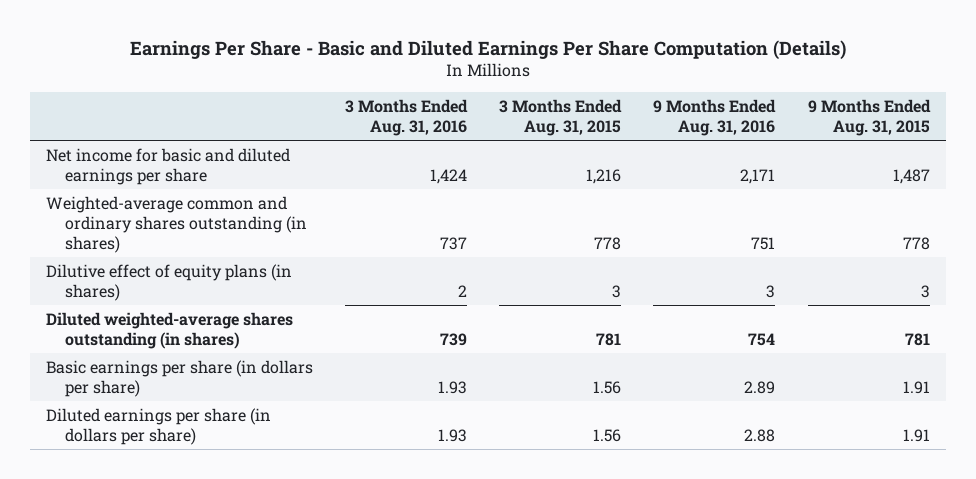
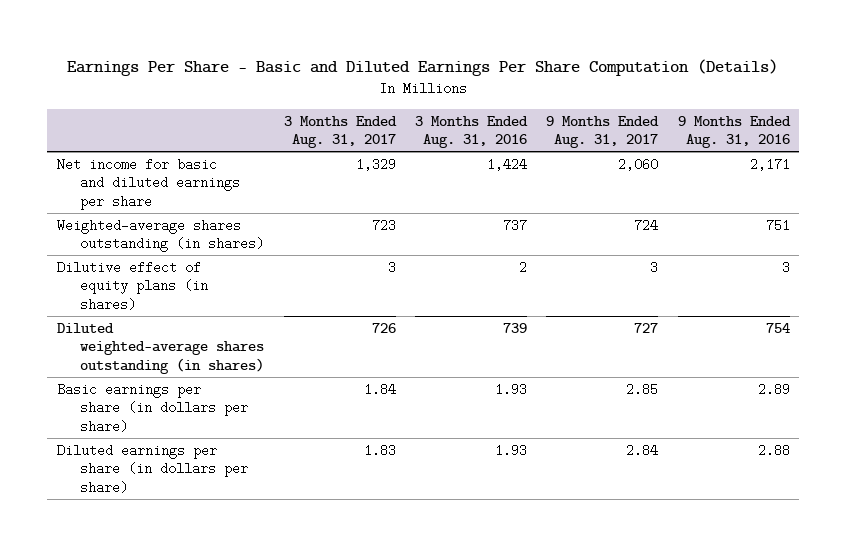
- | 3 Months Ended Aug. 31, 2016 | 3 Months Ended Aug. 31, 2015 | 9 Months Ended Aug. 31, 2016 | 9 Months Ended Aug. 31, 2015
+ | 3 Months Ended Aug. 31, 2017 | 3 Months Ended Aug. 31, 2016 | 9 Months Ended Aug. 31, 2017 | 9 Months Ended Aug. 31, 2016
- Weighted-average common and ordinary shares outstanding (in shares) | 737 | 778 | 751 | 778
+ Weighted-average shares outstanding (in shares) | 723 | 737 | 724 | 751

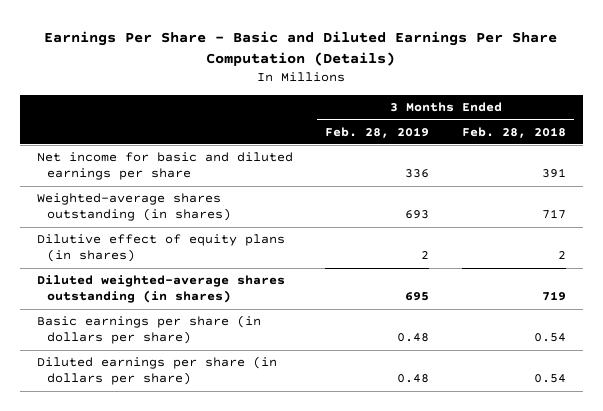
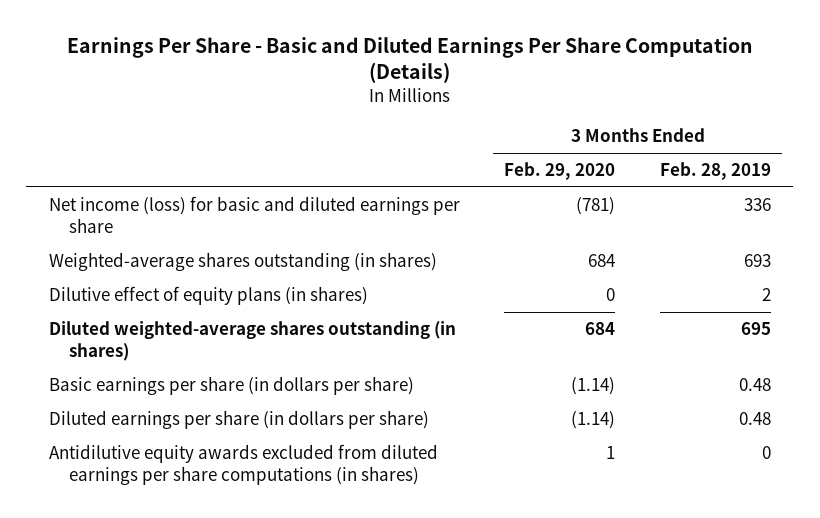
- | 3 Months Ended Feb. 28, 2019 | 3 Months Ended Feb. 28, 2018
+ | 3 Months Ended Feb. 29, 2020 | 3 Months Ended Feb. 28, 2019
- Net income for basic and diluted earnings per share | 336 | 391
+ Net income (loss) for basic and diluted earnings per share | (781) | 336
+ Antidilutive equity awards excluded from diluted earnings per share computations (in shares) | 1 | 0

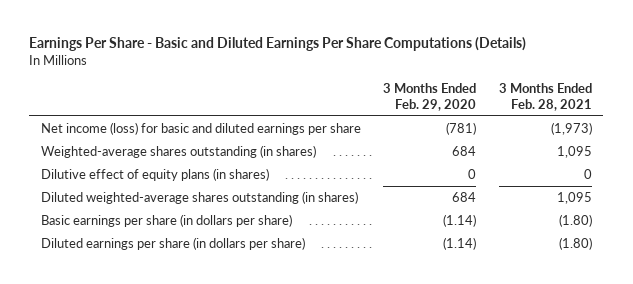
- Earnings Per Share - Basic and Diluted Earnings Per Share Computation (Details)
+ Earnings Per Share - Basic and Diluted Earnings Per Share Computations (Details)
- | 3 Months Ended Feb. 29, 2020 | 3 Months Ended Feb. 28, 2019
+ | 3 Months Ended Feb. 29, 2020 | 3 Months Ended Feb. 28, 2021
- Antidilutive equity awards excluded from diluted earnings per share computations (in shares) | 1 | 0

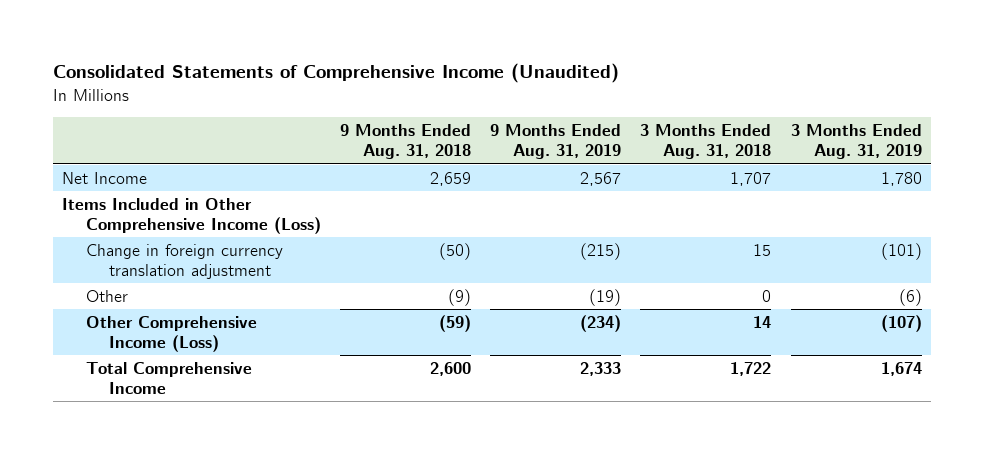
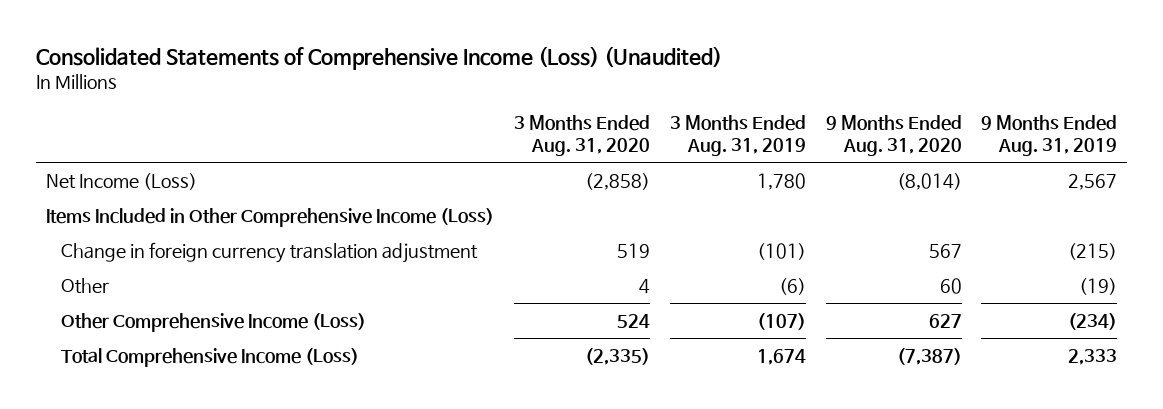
- Consolidated Statements of Comprehensive Income (Unaudited)
+ Consolidated Statements of Comprehensive Income (Loss) (Unaudited)
- | 9 Months Ended Aug. 31, 2018 | 9 Months Ended Aug. 31, 2019 | 3 Months Ended Aug. 31, 2018 | 3 Months Ended Aug. 31, 2019
+ | 3 Months Ended Aug. 31, 2020 | 3 Months Ended Aug. 31, 2019 | 9 Months Ended Aug. 31, 2020 | 9 Months Ended Aug. 31, 2019
- Net Income | 2,659 | 2,567 | 1,707 | 1,780
+ Net Income (Loss) | (2,858) | 1,780 | (8,014) | 2,567
- Total Comprehensive Income | 2,600 | 2,333 | 1,722 | 1,674
+ Total Comprehensive Income (Loss) | (2,335) | 1,674 | (7,387) | 2,333

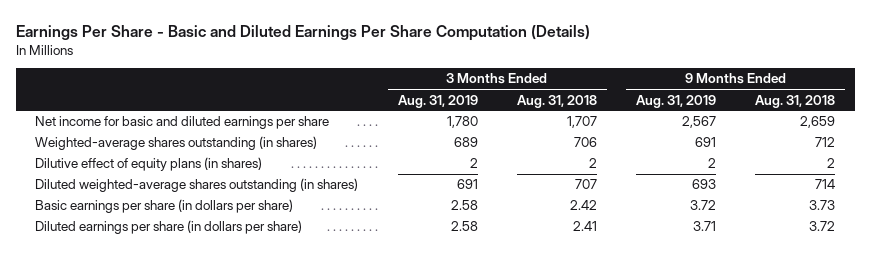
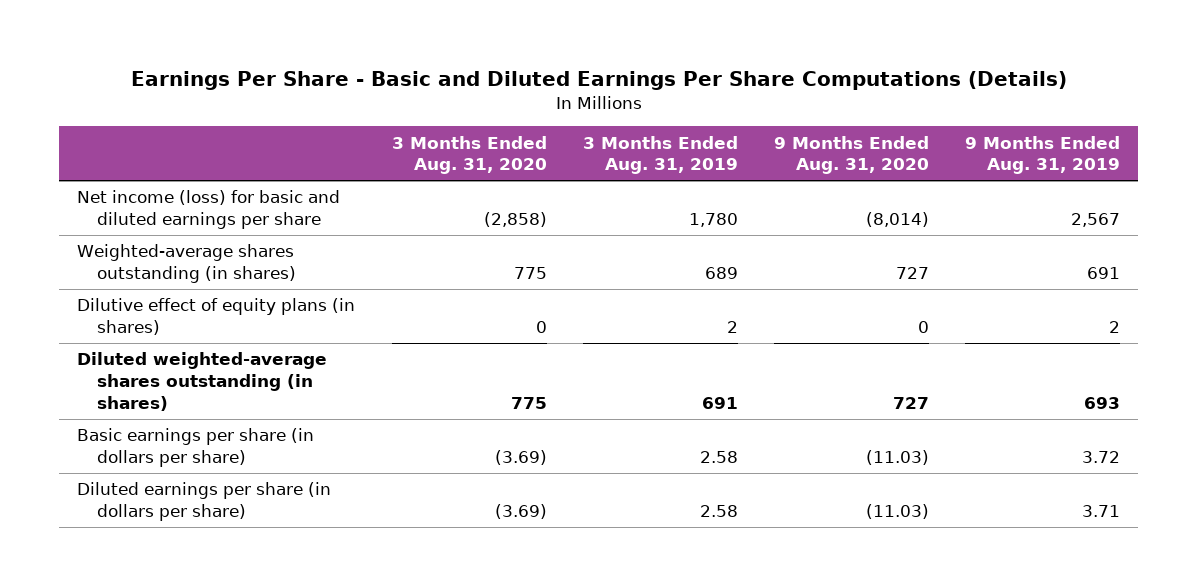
- Earnings Per Share - Basic and Diluted Earnings Per Share Computation (Details)
+ Earnings Per Share - Basic and Diluted Earnings Per Share Computations (Details)
- | 3 Months Ended Aug. 31, 2019 | 3 Months Ended Aug. 31, 2018 | 9 Months Ended Aug. 31, 2019 | 9 Months Ended Aug. 31, 2018
+ | 3 Months Ended Aug. 31, 2020 | 3 Months Ended Aug. 31, 2019 | 9 Months Ended Aug. 31, 2020 | 9 Months Ended Aug. 31, 2019
- Net income for basic and diluted earnings per share | 1,780 | 1,707 | 2,567 | 2,659
+ Net income (loss) for basic and diluted earnings per share | (2,858) | 1,780 | (8,014) | 2,567

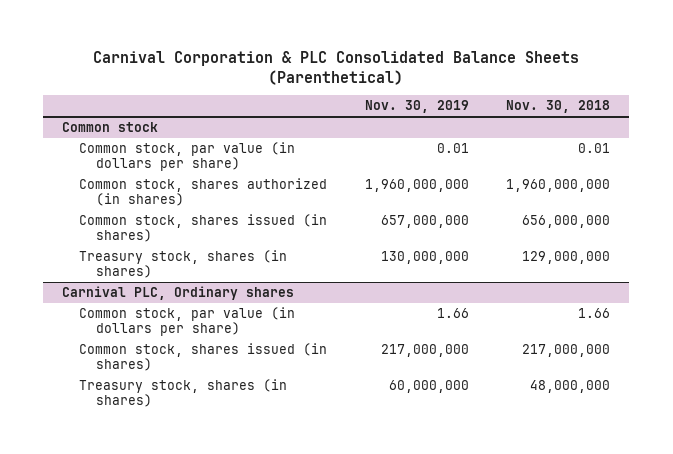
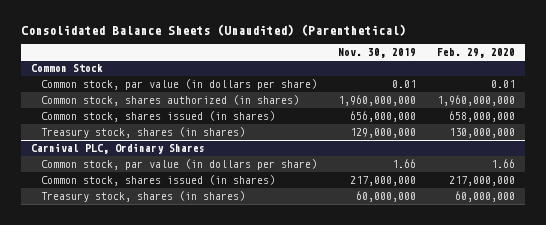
- Carnival Corporation & PLC Consolidated Balance Sheets (Parenthetical)
+ Consolidated Balance Sheets (Unaudited) (Parenthetical)
- | Nov. 30, 2019 | Nov. 30, 2018
+ | Nov. 30, 2019 | Feb. 29, 2020
- Common stock
+ Common Stock
- Common stock, shares issued (in shares) | 657,000,000 | 656,000,000
- Treasury stock, shares (in shares) | 130,000,000 | 129,000,000
- Carnival PLC, Ordinary shares
+ Common stock, shares issued (in shares) | 656,000,000 | 658,000,000
+ Treasury stock, shares (in shares) | 129,000,000 | 130,000,000
+ Carnival PLC, Ordinary Shares

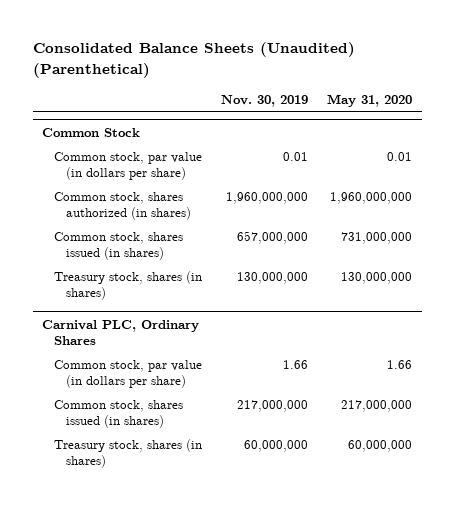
- | Nov. 30, 2019 | Feb. 29, 2020
+ | Nov. 30, 2019 | May 31, 2020
@ Common Stock
- Common stock, shares issued (in shares) | 656,000,000 | 658,000,000
- Treasury stock, shares (in shares) | 129,000,000 | 130,000,000
+ Common stock, shares issued (in shares) | 657,000,000 | 731,000,000
+ Treasury stock, shares (in shares) | 130,000,000 | 130,000,000

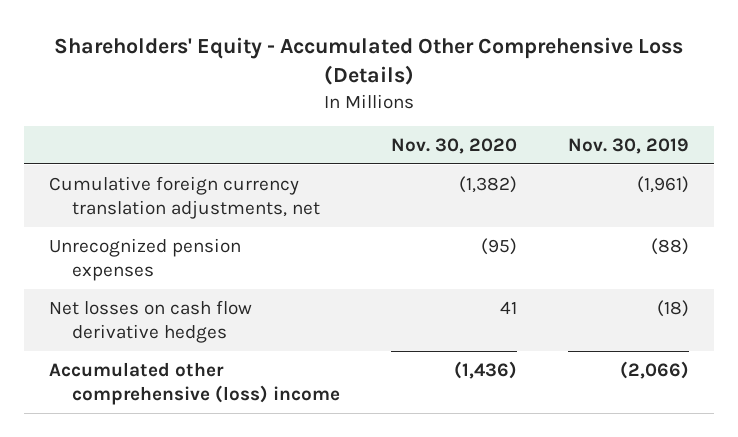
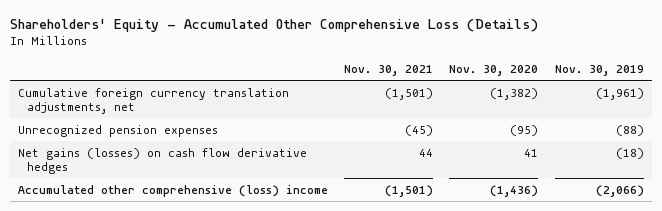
- | Nov. 30, 2020 | Nov. 30, 2019
+ | Nov. 30, 2021 | Nov. 30, 2020 | Nov. 30, 2019
- Net losses on cash flow derivative hedges | 41 | (18)
+ Net gains (losses) on cash flow derivative hedges | 44 | 41 | (18)

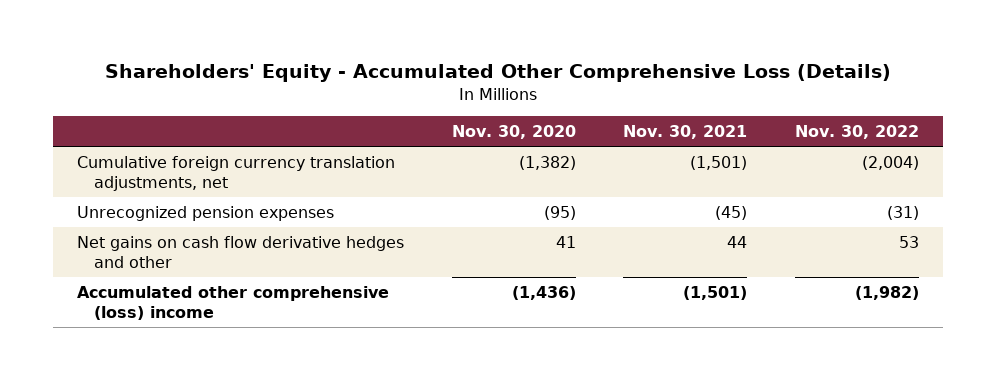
- | Nov. 30, 2021 | Nov. 30, 2020 | Nov. 30, 2019
+ | Nov. 30, 2020 | Nov. 30, 2021 | Nov. 30, 2022
- Net gains (losses) on cash flow derivative hedges | 44 | 41 | (18)
+ Net gains on cash flow derivative hedges and other | 41 | 44 | 53

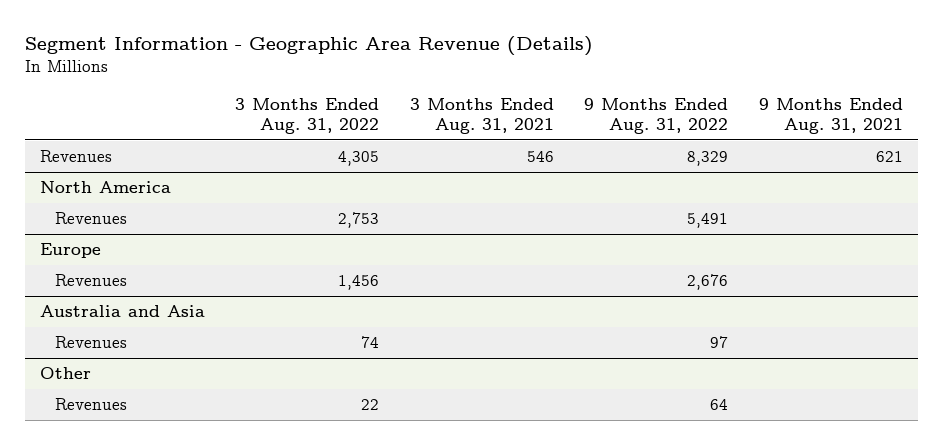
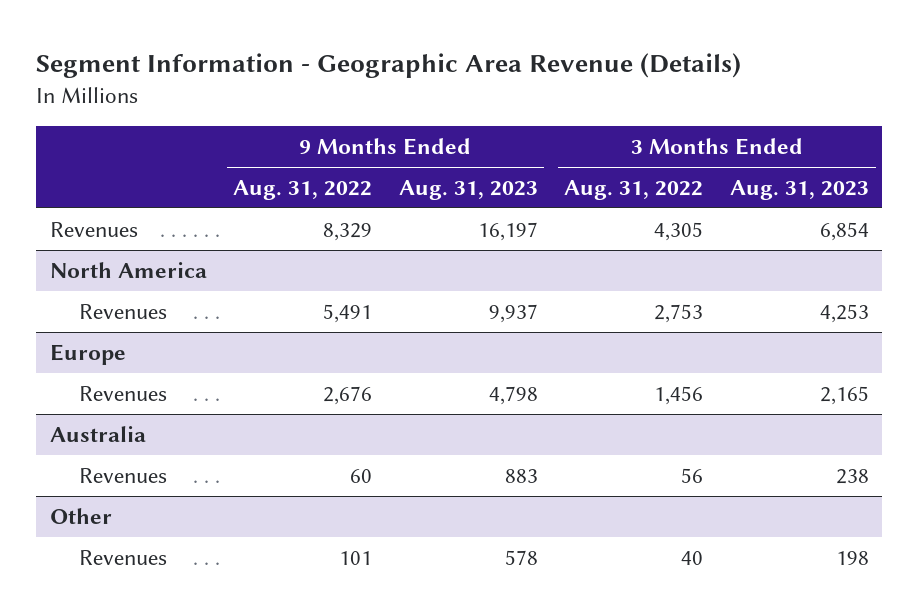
- | 3 Months Ended Aug. 31, 2022 | 3 Months Ended Aug. 31, 2021 | 9 Months Ended Aug. 31, 2022 | 9 Months Ended Aug. 31, 2021
+ | 9 Months Ended Aug. 31, 2022 | 9 Months Ended Aug. 31, 2023 | 3 Months Ended Aug. 31, 2022 | 3 Months Ended Aug. 31, 2023
- Australia and Asia
- Revenues | 74 | | 97 |
+ Australia
+ Revenues | 60 | 883 | 56 | 238
@ Other
- Revenues | 22 | | 64 |
+ Revenues | 101 | 578 | 40 | 198

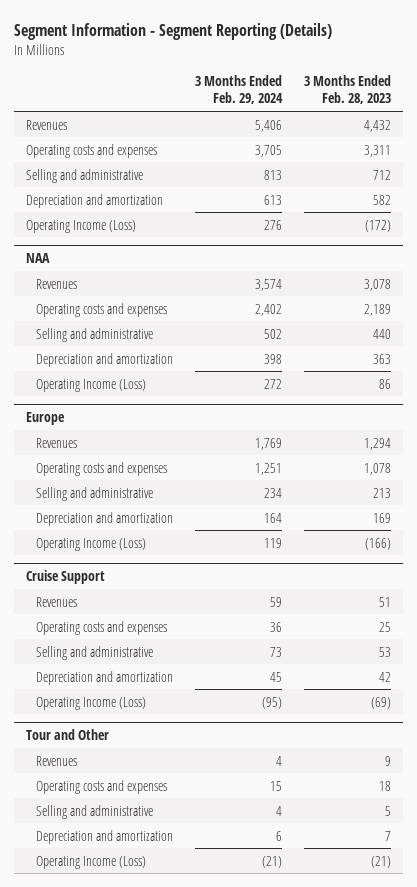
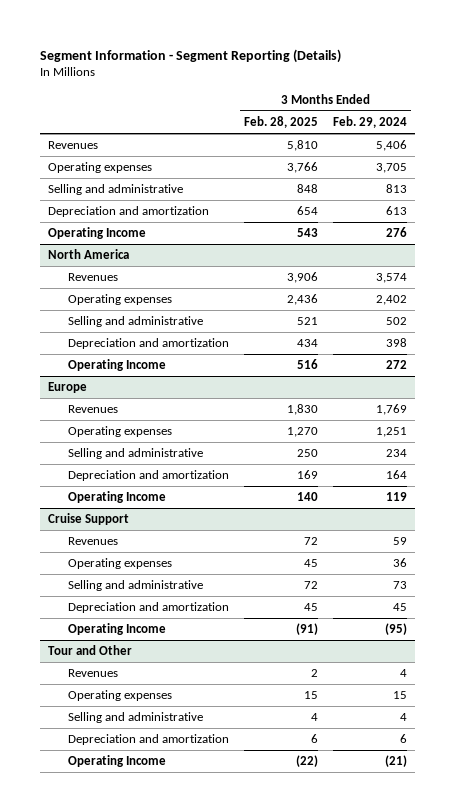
- | 3 Months Ended Feb. 29, 2024 | 3 Months Ended Feb. 28, 2023
+ | 3 Months Ended Feb. 28, 2025 | 3 Months Ended Feb. 29, 2024
- Operating costs and expenses | 3,705 | 3,311
+ Operating expenses | 3,766 | 3,705
- Operating Income (Loss) | 276 | (172)
- NAA
+ Operating Income | 543 | 276
+ North America
- Operating costs and expenses | 2,402 | 2,189
+ Operating expenses | 2,436 | 2,402
- Operating Income (Loss) | 272 | 86
+ Operating Income | 516 | 272
@ Europe
- Operating costs and expenses | 1,251 | 1,078
+ Operating expenses | 1,270 | 1,251
- Operating Income (Loss) | 119 | (166)
+ Operating Income | 140 | 119
@ Cruise Support
- Operating costs and expenses | 36 | 25
+ Operating expenses | 45 | 36
- Operating Income (Loss) | (95) | (69)
+ Operating Income | (91) | (95)
@ Tour and Other
- Operating costs and expenses | 15 | 18
+ Operating expenses | 15 | 15
- Operating Income (Loss) | (21) | (21)
+ Operating Income | (22) | (21)

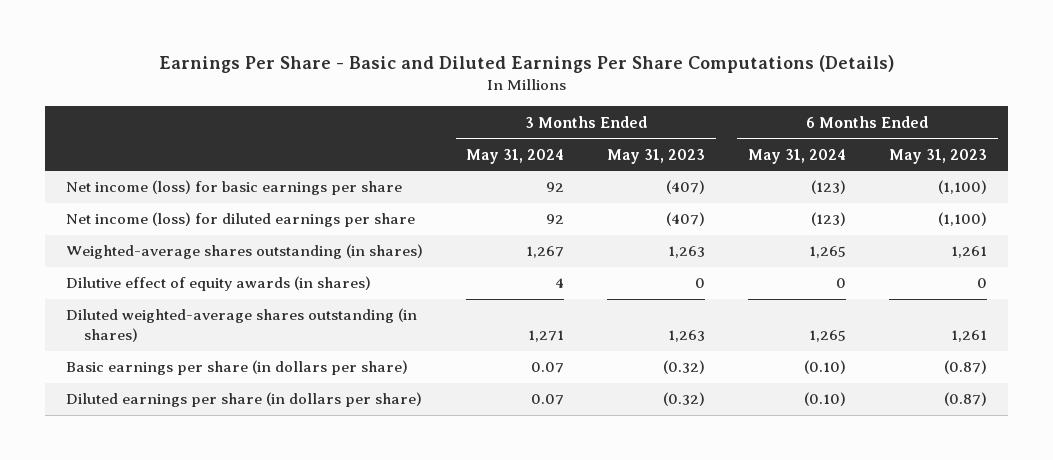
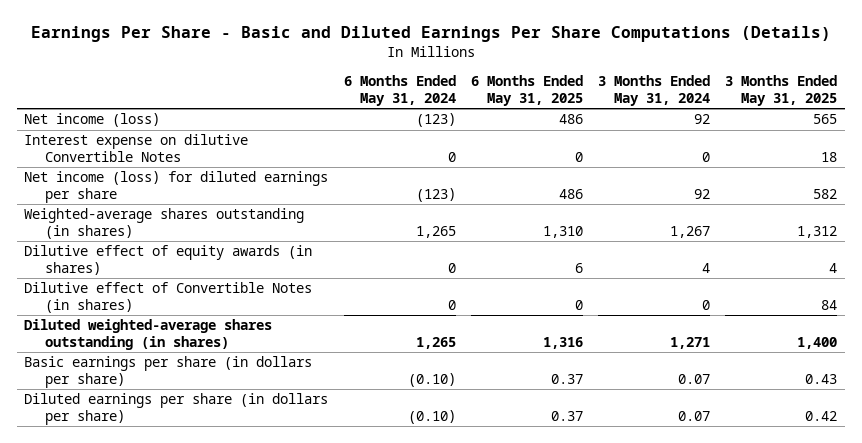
- | 3 Months Ended May 31, 2024 | 3 Months Ended May 31, 2023 | 6 Months Ended May 31, 2024 | 6 Months Ended May 31, 2023
+ | 6 Months Ended May 31, 2024 | 6 Months Ended May 31, 2025 | 3 Months Ended May 31, 2024 | 3 Months Ended May 31, 2025
- Net income (loss) for basic earnings per share | 92 | (407) | (123) | (1,100)
+ Net income (loss) | (123) | 486 | 92 | 565
+ Interest expense on dilutive Convertible Notes | 0 | 0 | 0 | 18
+ Dilutive effect of Convertible Notes (in shares) | 0 | 0 | 0 | 84

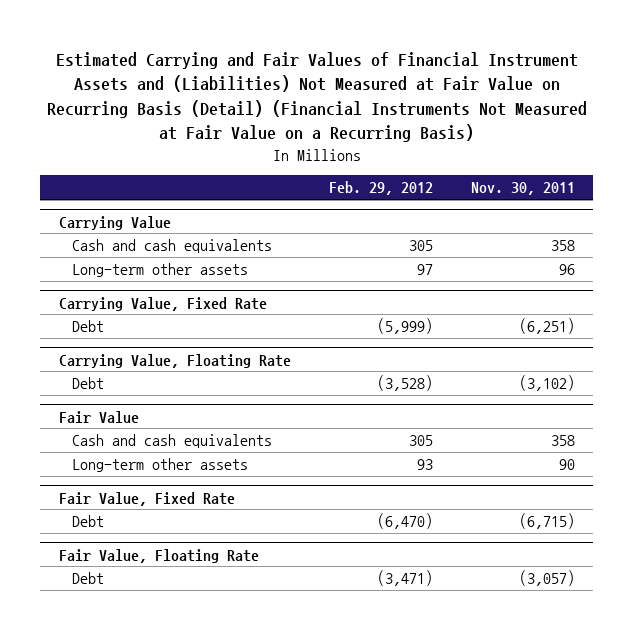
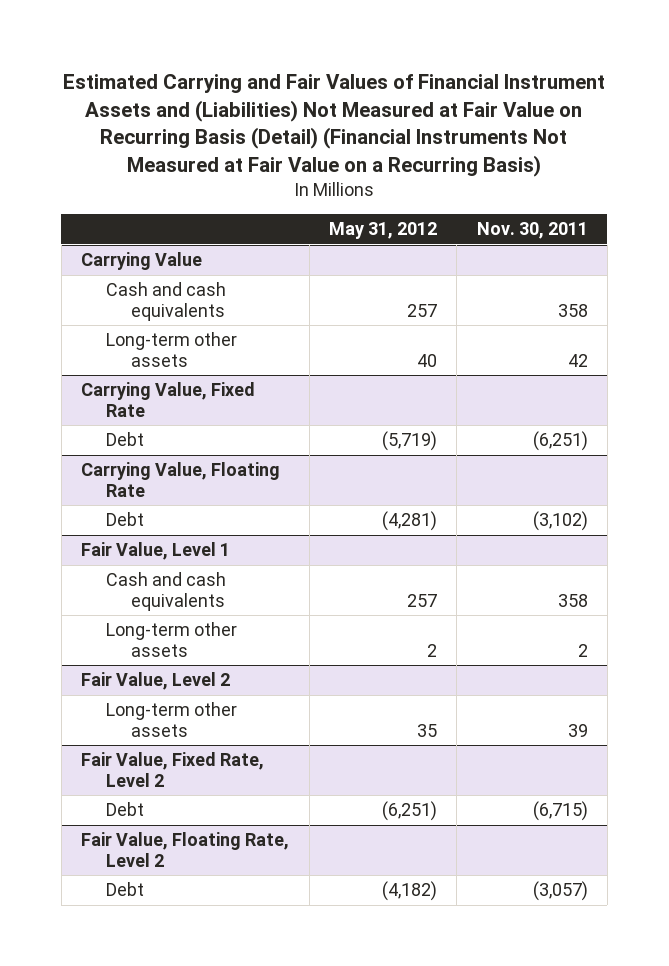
- | Feb. 29, 2012 | Nov. 30, 2011
+ | May 31, 2012 | Nov. 30, 2011
@ Carrying Value
- Long-term other assets | 97 | 96
+ Long-term other assets | 40 | 42
- Fair Value
+ Fair Value, Level 1
- Long-term other assets | 93 | 90
- Fair Value, Fixed Rate
+ Long-term other assets | 2 | 2
+ Fair Value, Level 2
+ Long-term other assets | 35 | 39
+ Fair Value, Fixed Rate, Level 2
- Fair Value, Floating Rate
+ Fair Value, Floating Rate, Level 2

